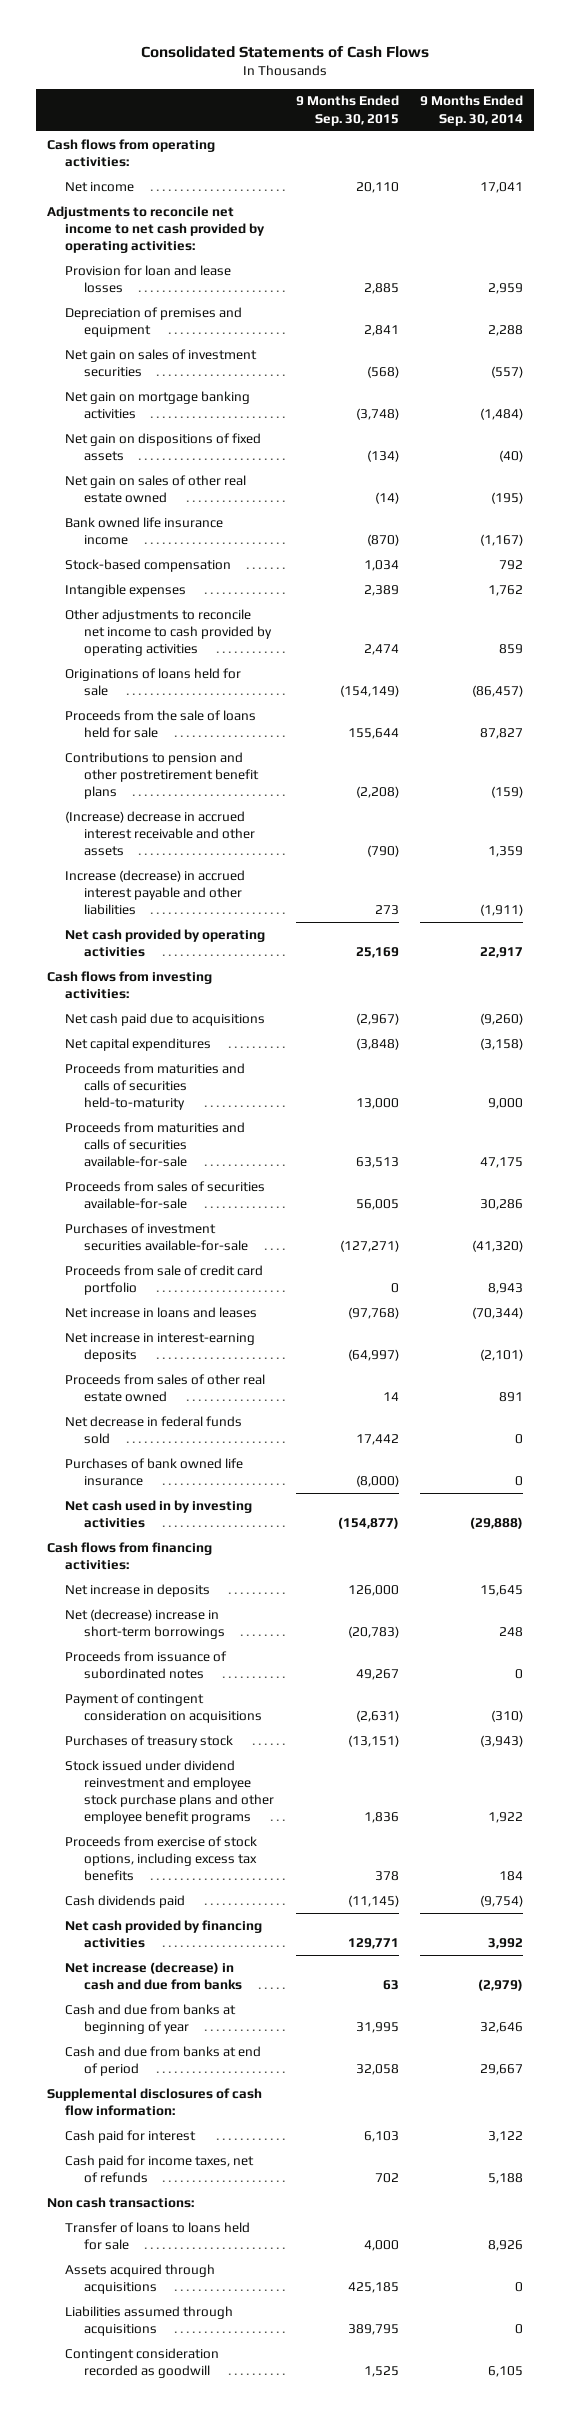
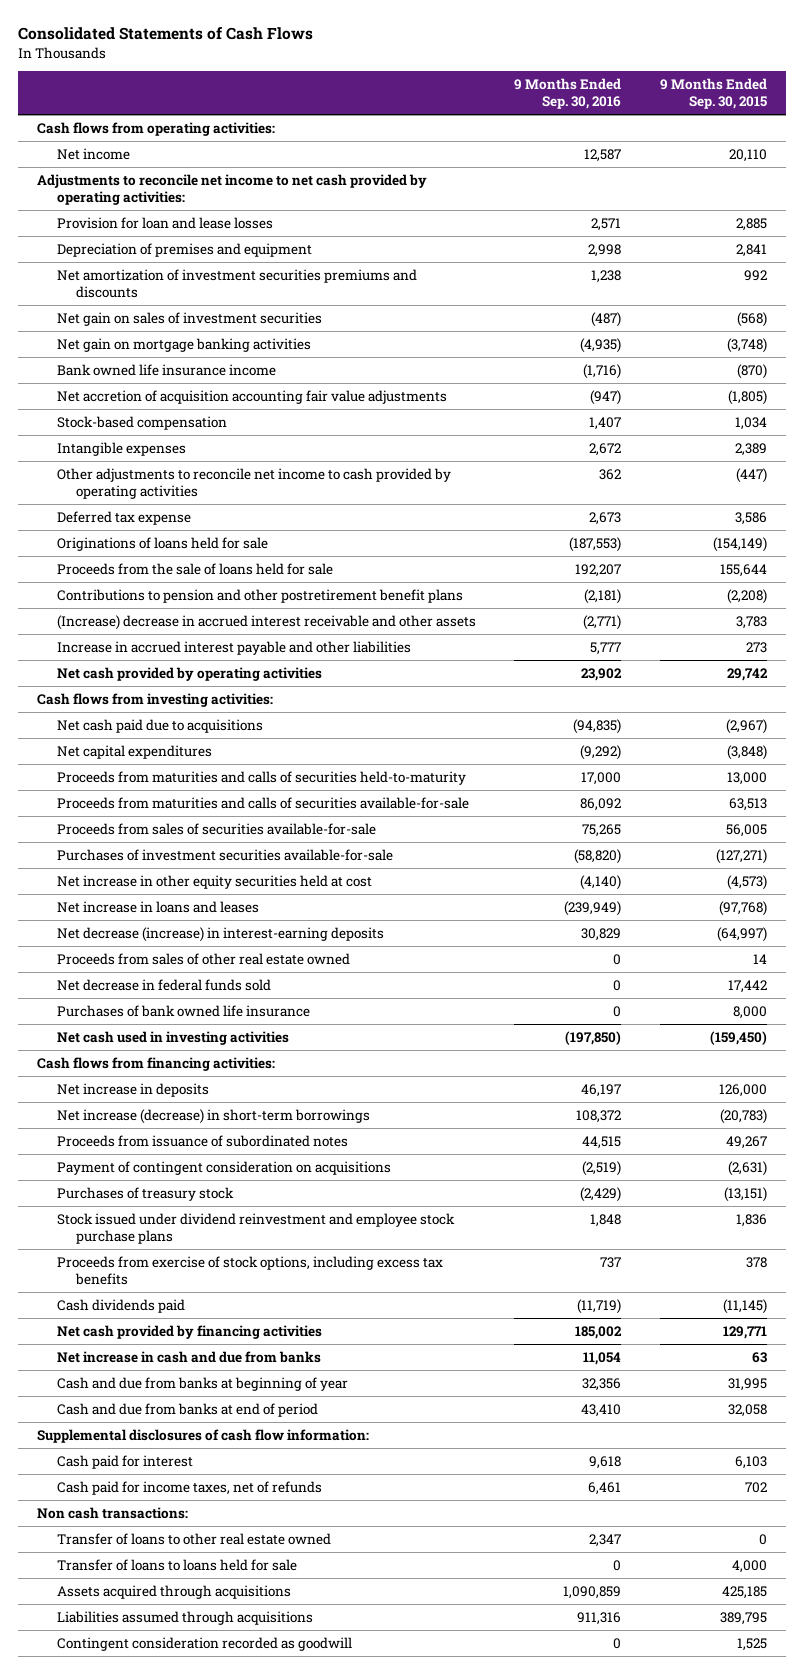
- | 9 Months Ended Sep. 30, 2015 | 9 Months Ended Sep. 30, 2014
+ | 9 Months Ended Sep. 30, 2016 | 9 Months Ended Sep. 30, 2015
+ Net amortization of investment securities premiums and discounts | 1,238 | 992
- Net gain on dispositions of fixed assets | (134) | (40)
- Net gain on sales of other real estate owned | (14) | (195)
+ Net accretion of acquisition accounting fair value adjustments | (947) | (1,805)
- Other adjustments to reconcile net income to cash provided by operating activities | 2,474 | 859
+ Other adjustments to reconcile net income to cash provided by operating activities | 362 | (447)
+ Deferred tax expense | 2,673 | 3,586
- (Increase) decrease in accrued interest receivable and other assets | (790) | 1,359
- Increase (decrease) in accrued interest payable and other liabilities | 273 | (1,911)
- Net cash provided by operating activities | 25,169 | 22,917
+ (Increase) decrease in accrued interest receivable and other assets | (2,771) | 3,783
+ Increase in accrued interest payable and other liabilities | 5,777 | 273
+ Net cash provided by operating activities | 23,902 | 29,742
- Proceeds from sale of credit card portfolio | 0 | 8,943
+ Net increase in other equity securities held at cost | (4,140) | (4,573)
- Net increase in interest-earning deposits | (64,997) | (2,101)
+ Net decrease (increase) in interest-earning deposits | 30,829 | (64,997)
- Purchases of bank owned life insurance | (8,000) | 0
- Net cash used in by investing activities | (154,877) | (29,888)
+ Purchases of bank owned life insurance | 0 | 8,000
+ Net cash used in investing activities | (197,850) | (159,450)
- Net (decrease) increase in short-term borrowings | (20,783) | 248
+ Net increase (decrease) in short-term borrowings | 108,372 | (20,783)
- Stock issued under dividend reinvestment and employee stock purchase plans and other employee benefit programs | 1,836 | 1,922
+ Stock issued under dividend reinvestment and employee stock purchase plans | 1,848 | 1,836
- Net increase (decrease) in cash and due from banks | 63 | (2,979)
+ Net increase in cash and due from banks | 11,054 | 63
+ Transfer of loans to other real estate owned | 2,347 | 0

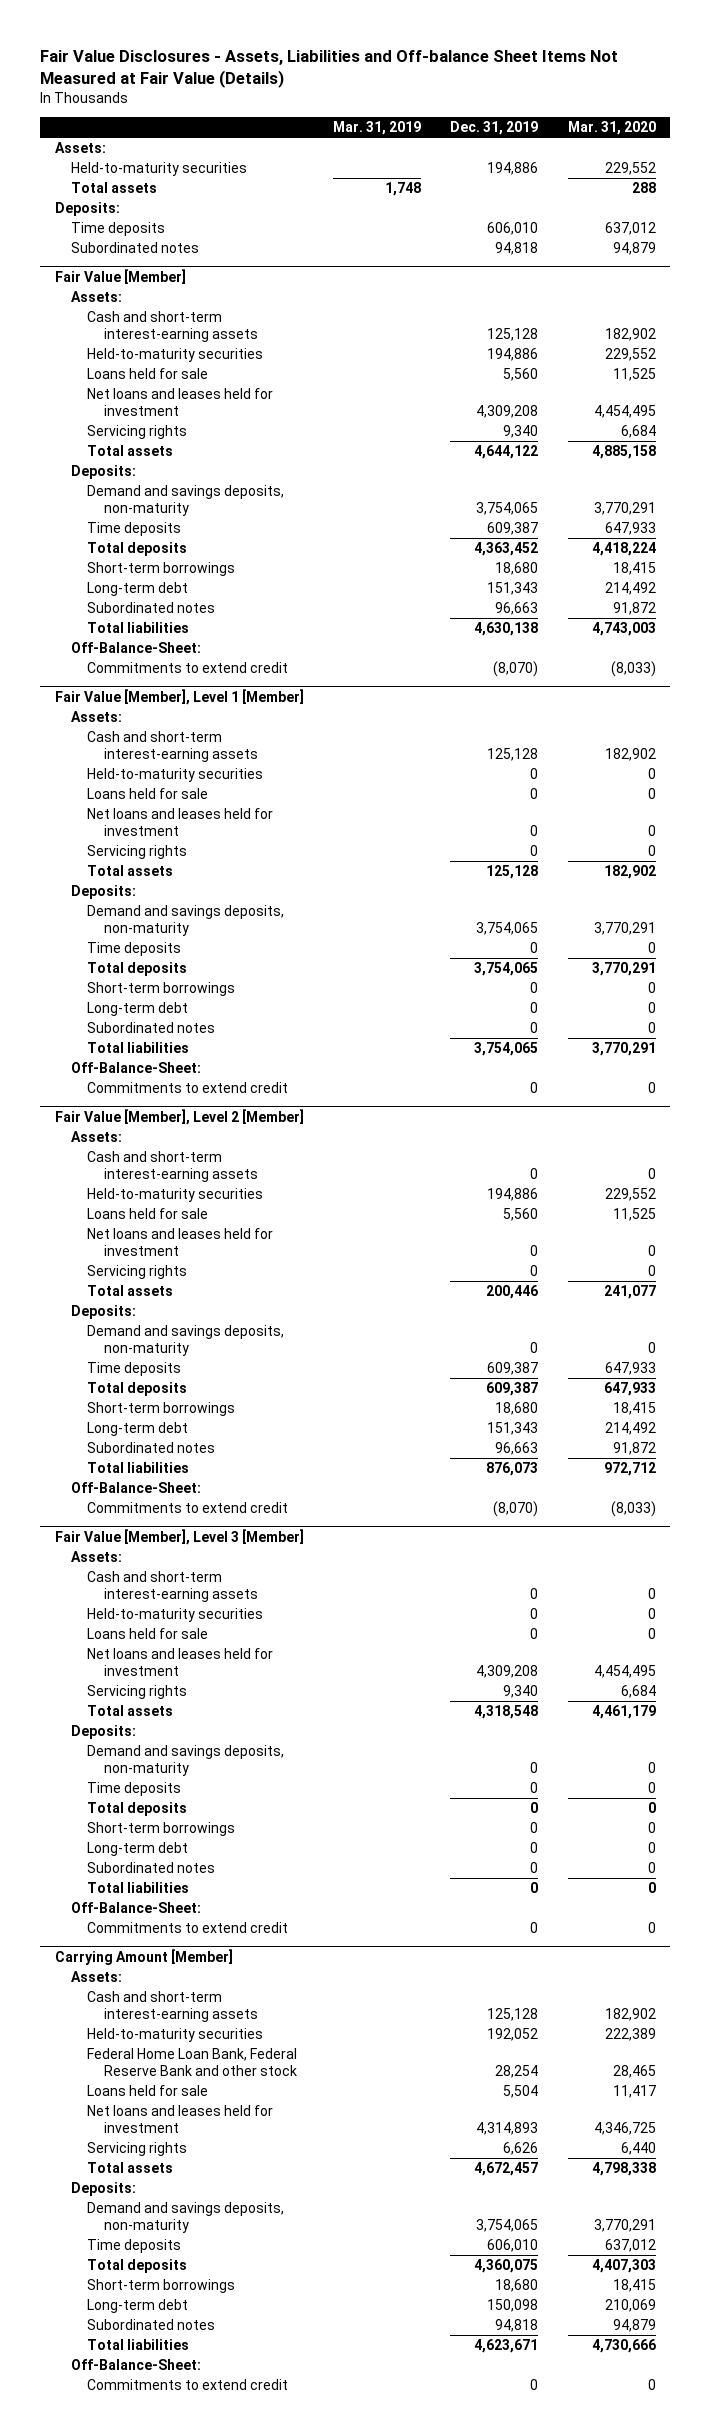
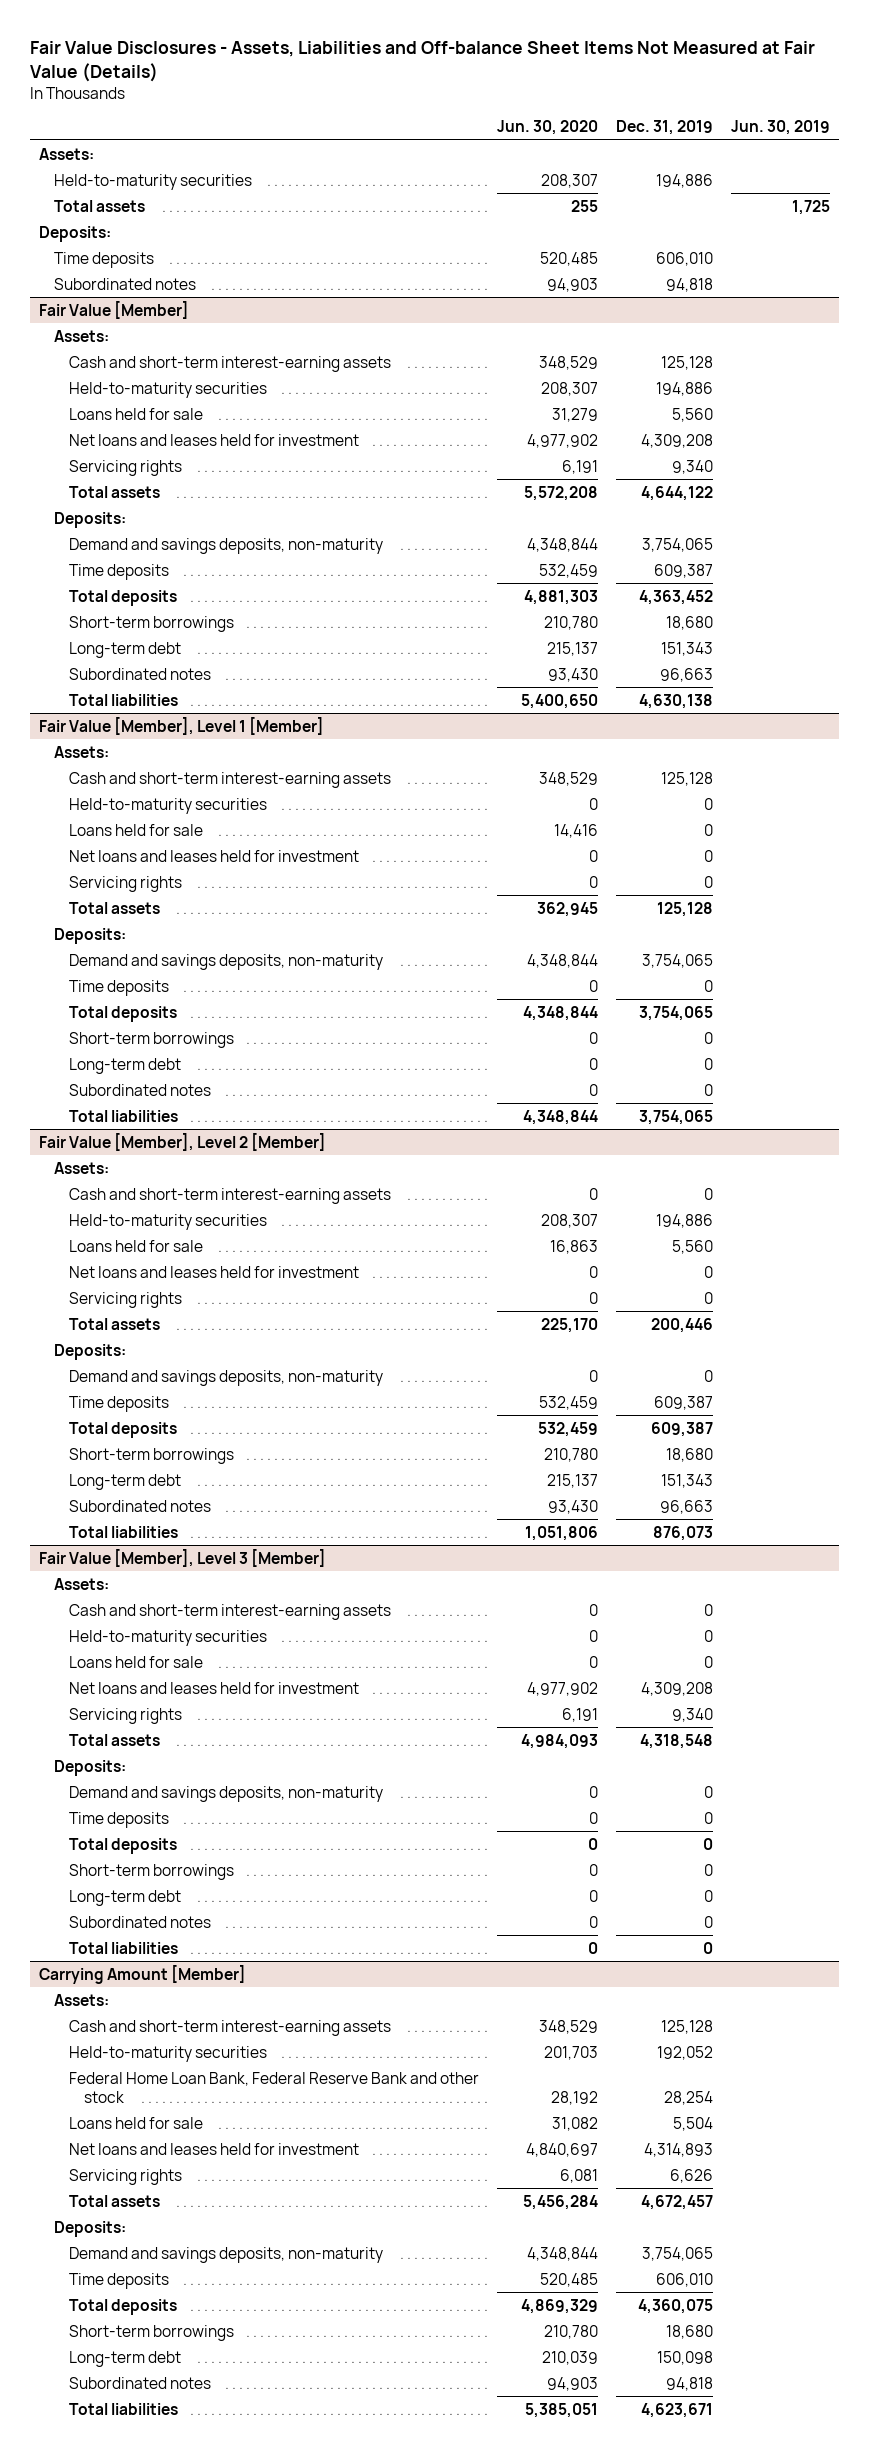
- | Mar. 31, 2019 | Dec. 31, 2019 | Mar. 31, 2020
+ | Jun. 30, 2020 | Dec. 31, 2019 | Jun. 30, 2019
@ Fair Value [Member]
- Off-Balance-Sheet:
- Commitments to extend credit | | (8,070) | (8,033)
@ Fair Value [Member], Level 1 [Member]
- Off-Balance-Sheet:
- Commitments to extend credit | | 0 | 0
@ Fair Value [Member], Level 2 [Member]
- Off-Balance-Sheet:
- Commitments to extend credit | | (8,070) | (8,033)
@ Fair Value [Member], Level 3 [Member]
- Off-Balance-Sheet:
- Commitments to extend credit | | 0 | 0
@ Carrying Amount [Member]
- Off-Balance-Sheet:
- Commitments to extend credit | | 0 | 0

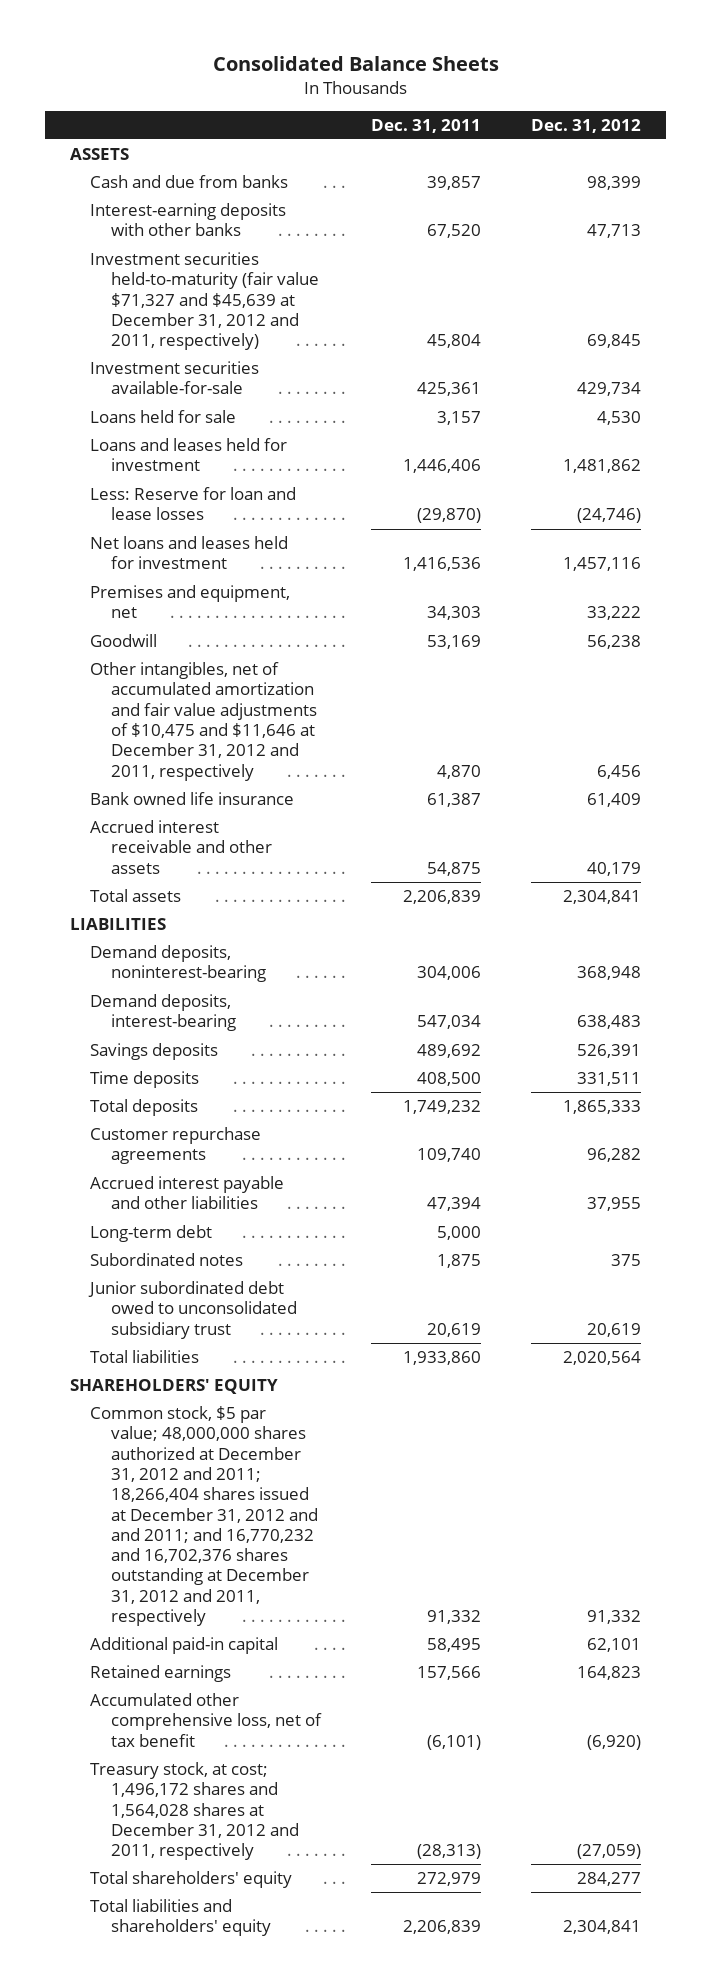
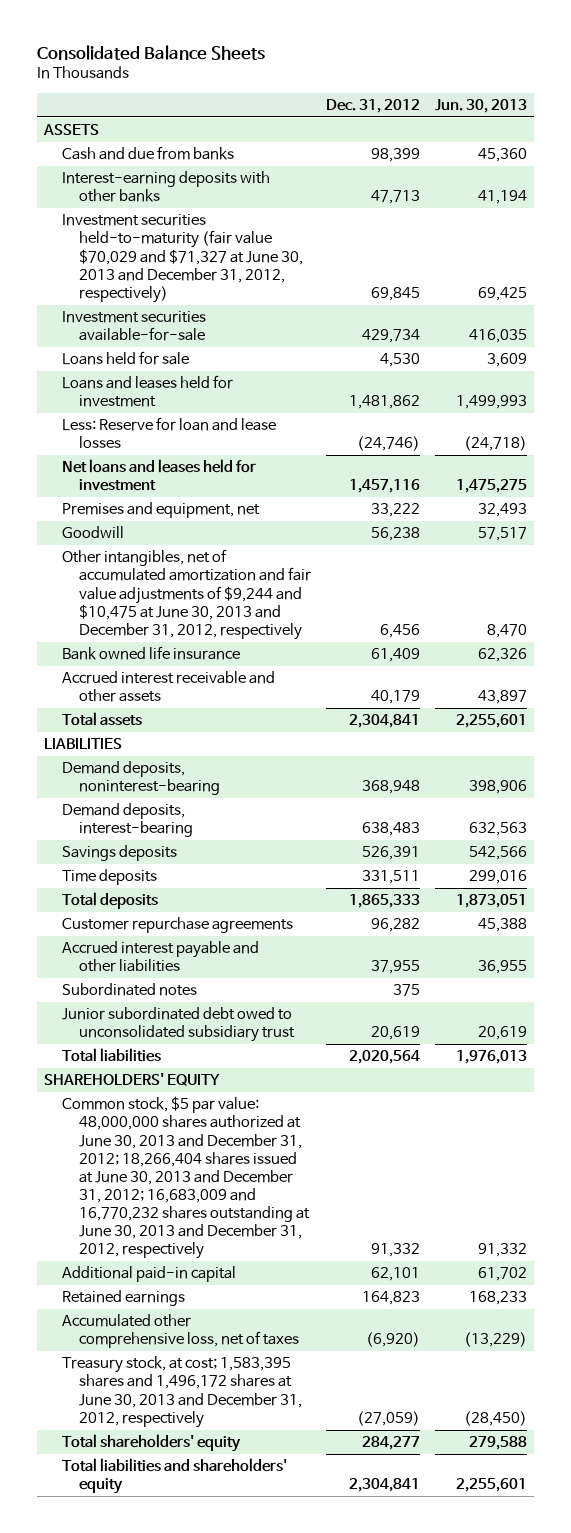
- | Dec. 31, 2011 | Dec. 31, 2012
+ | Dec. 31, 2012 | Jun. 30, 2013
- Investment securities held-to-maturity (fair value $71,327 and $45,639 at December 31, 2012 and 2011, respectively) | 45,804 | 69,845
+ Investment securities held-to-maturity (fair value $70,029 and $71,327 at June 30, 2013 and December 31, 2012, respectively) | 69,845 | 69,425
- Other intangibles, net of accumulated amortization and fair value adjustments of $10,475 and $11,646 at December 31, 2012 and 2011, respectively | 4,870 | 6,456
+ Other intangibles, net of accumulated amortization and fair value adjustments of $9,244 and $10,475 at June 30, 2013 and December 31, 2012, respectively | 6,456 | 8,470
- Long-term debt | 5,000 |
- Common stock, $5 par value; 48,000,000 shares authorized at December 31, 2012 and 2011; 18,266,404 shares issued at December 31, 2012 and and 2011; and 16,770,232 and 16,702,376 shares outstanding at December 31, 2012 and 2011, respectively | 91,332 | 91,332
+ Common stock, $5 par value: 48,000,000 shares authorized at June 30, 2013 and December 31, 2012; 18,266,404 shares issued at June 30, 2013 and December 31, 2012; 16,683,009 and 16,770,232 shares outstanding at June 30, 2013 and December 31, 2012, respectively | 91,332 | 91,332
- Accumulated other comprehensive loss, net of tax benefit | (6,101) | (6,920)
- Treasury stock, at cost; 1,496,172 shares and 1,564,028 shares at December 31, 2012 and 2011, respectively | (28,313) | (27,059)
+ Accumulated other comprehensive loss, net of taxes | (6,920) | (13,229)
+ Treasury stock, at cost; 1,583,395 shares and 1,496,172 shares at June 30, 2013 and December 31, 2012, respectively | (27,059) | (28,450)

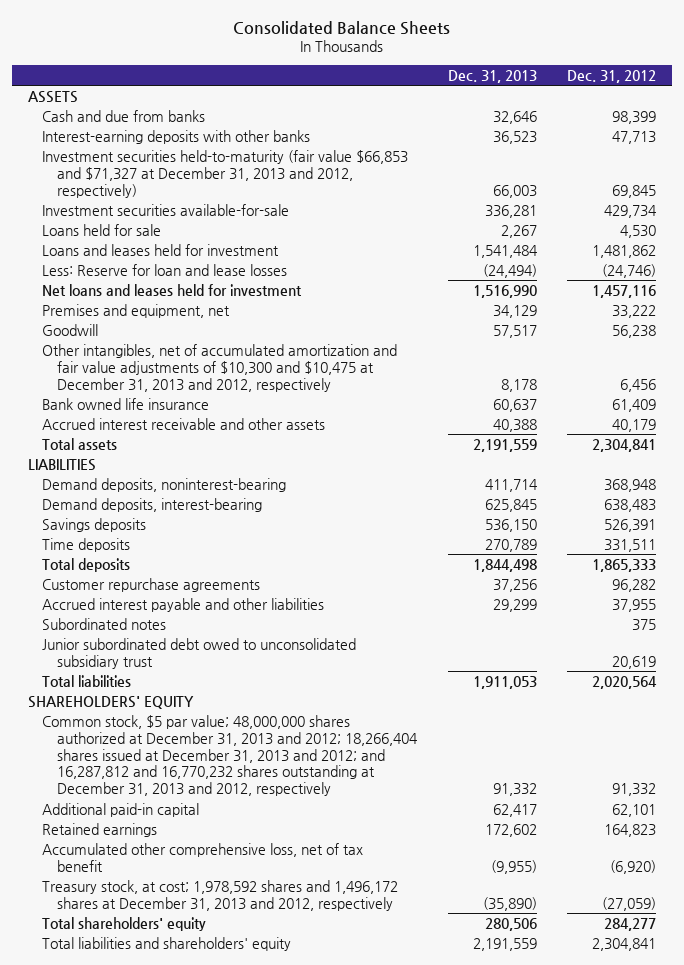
- | Dec. 31, 2012 | Jun. 30, 2013
+ | Dec. 31, 2013 | Dec. 31, 2012
- Investment securities held-to-maturity (fair value $70,029 and $71,327 at June 30, 2013 and December 31, 2012, respectively) | 69,845 | 69,425
+ Investment securities held-to-maturity (fair value $66,853 and $71,327 at December 31, 2013 and 2012, respectively) | 66,003 | 69,845
- Other intangibles, net of accumulated amortization and fair value adjustments of $9,244 and $10,475 at June 30, 2013 and December 31, 2012, respectively | 6,456 | 8,470
+ Other intangibles, net of accumulated amortization and fair value adjustments of $10,300 and $10,475 at December 31, 2013 and 2012, respectively | 8,178 | 6,456
- Common stock, $5 par value: 48,000,000 shares authorized at June 30, 2013 and December 31, 2012; 18,266,404 shares issued at June 30, 2013 and December 31, 2012; 16,683,009 and 16,770,232 shares outstanding at June 30, 2013 and December 31, 2012, respectively | 91,332 | 91,332
+ Common stock, $5 par value; 48,000,000 shares authorized at December 31, 2013 and 2012; 18,266,404 shares issued at December 31, 2013 and 2012; and 16,287,812 and 16,770,232 shares outstanding at December 31, 2013 and 2012, respectively | 91,332 | 91,332
- Accumulated other comprehensive loss, net of taxes | (6,920) | (13,229)
- Treasury stock, at cost; 1,583,395 shares and 1,496,172 shares at June 30, 2013 and December 31, 2012, respectively | (27,059) | (28,450)
+ Accumulated other comprehensive loss, net of tax benefit | (9,955) | (6,920)
+ Treasury stock, at cost; 1,978,592 shares and 1,496,172 shares at December 31, 2013 and 2012, respectively | (35,890) | (27,059)

